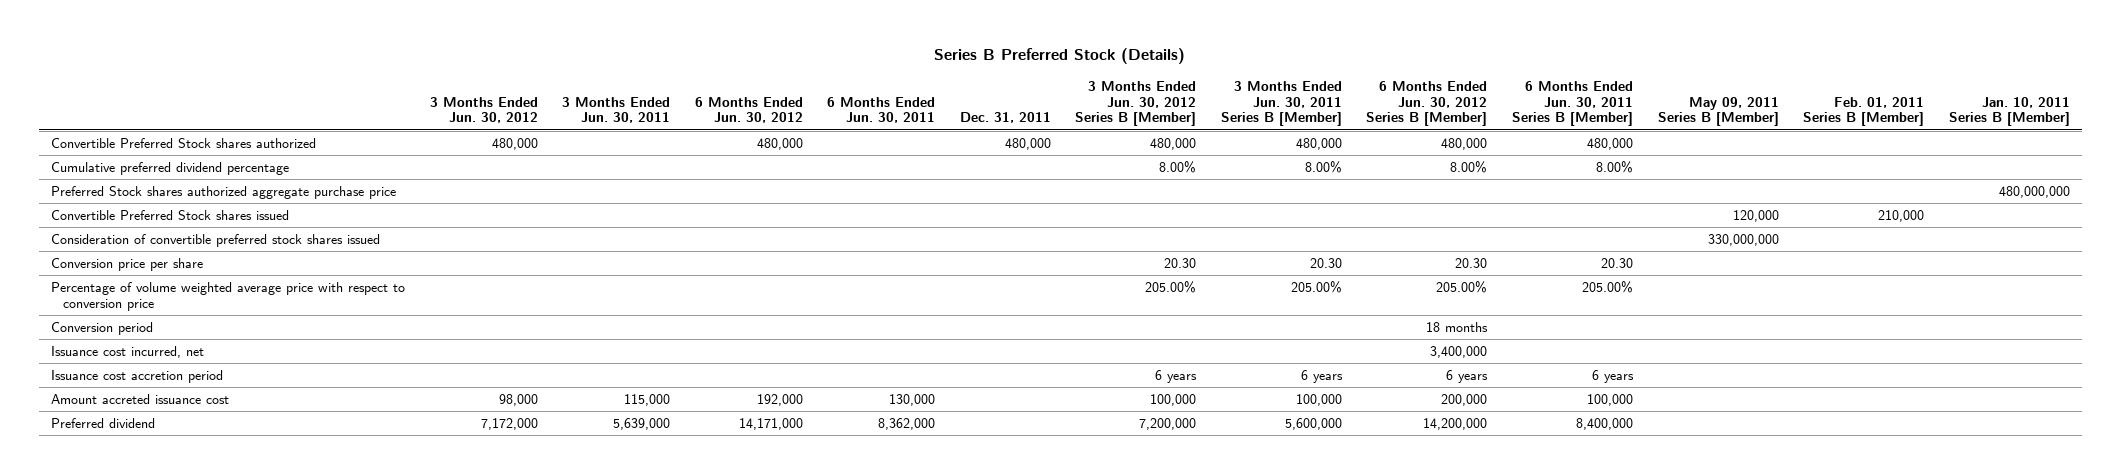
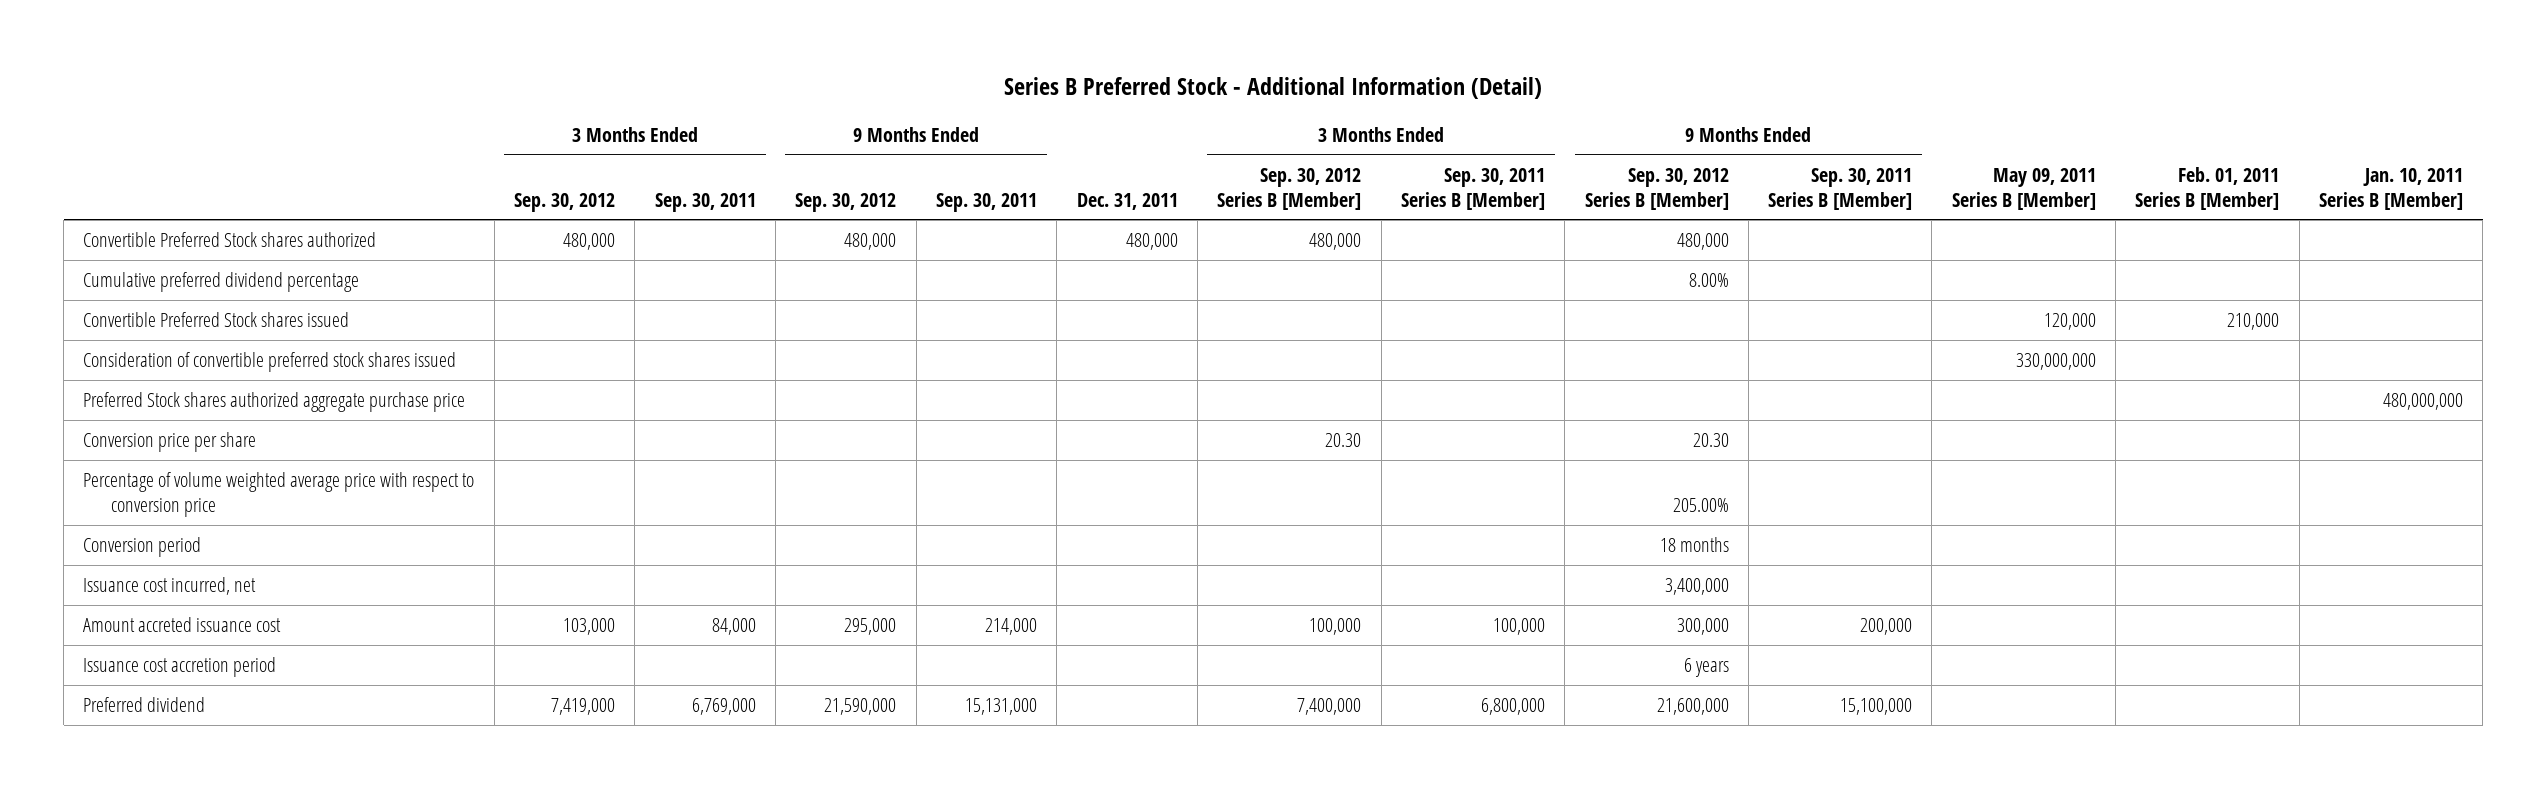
- Series B Preferred Stock (Details)
+ Series B Preferred Stock - Additional Information (Detail)
- | 3 Months Ended Jun. 30, 2012 | 3 Months Ended Jun. 30, 2011 | 6 Months Ended Jun. 30, 2012 | 6 Months Ended Jun. 30, 2011 | Dec. 31, 2011 | 3 Months Ended Jun. 30, 2012 Series B [Member] | 3 Months Ended Jun. 30, 2011 Series B [Member] | 6 Months Ended Jun. 30, 2012 Series B [Member] | 6 Months Ended Jun. 30, 2011 Series B [Member] | May 09, 2011 Series B [Member] | Feb. 01, 2011 Series B [Member] | Jan. 10, 2011 Series B [Member]
+ | 3 Months Ended Sep. 30, 2012 | 3 Months Ended Sep. 30, 2011 | 9 Months Ended Sep. 30, 2012 | 9 Months Ended Sep. 30, 2011 | Dec. 31, 2011 | 3 Months Ended Sep. 30, 2012 Series B [Member] | 3 Months Ended Sep. 30, 2011 Series B [Member] | 9 Months Ended Sep. 30, 2012 Series B [Member] | 9 Months Ended Sep. 30, 2011 Series B [Member] | May 09, 2011 Series B [Member] | Feb. 01, 2011 Series B [Member] | Jan. 10, 2011 Series B [Member]
moved down: Preferred Stock shares authorized aggregate purchase price | | | | | | | | | | | | 480,000,000
moved down: Issuance cost accretion period | | | | | | | | 6 years | | | |

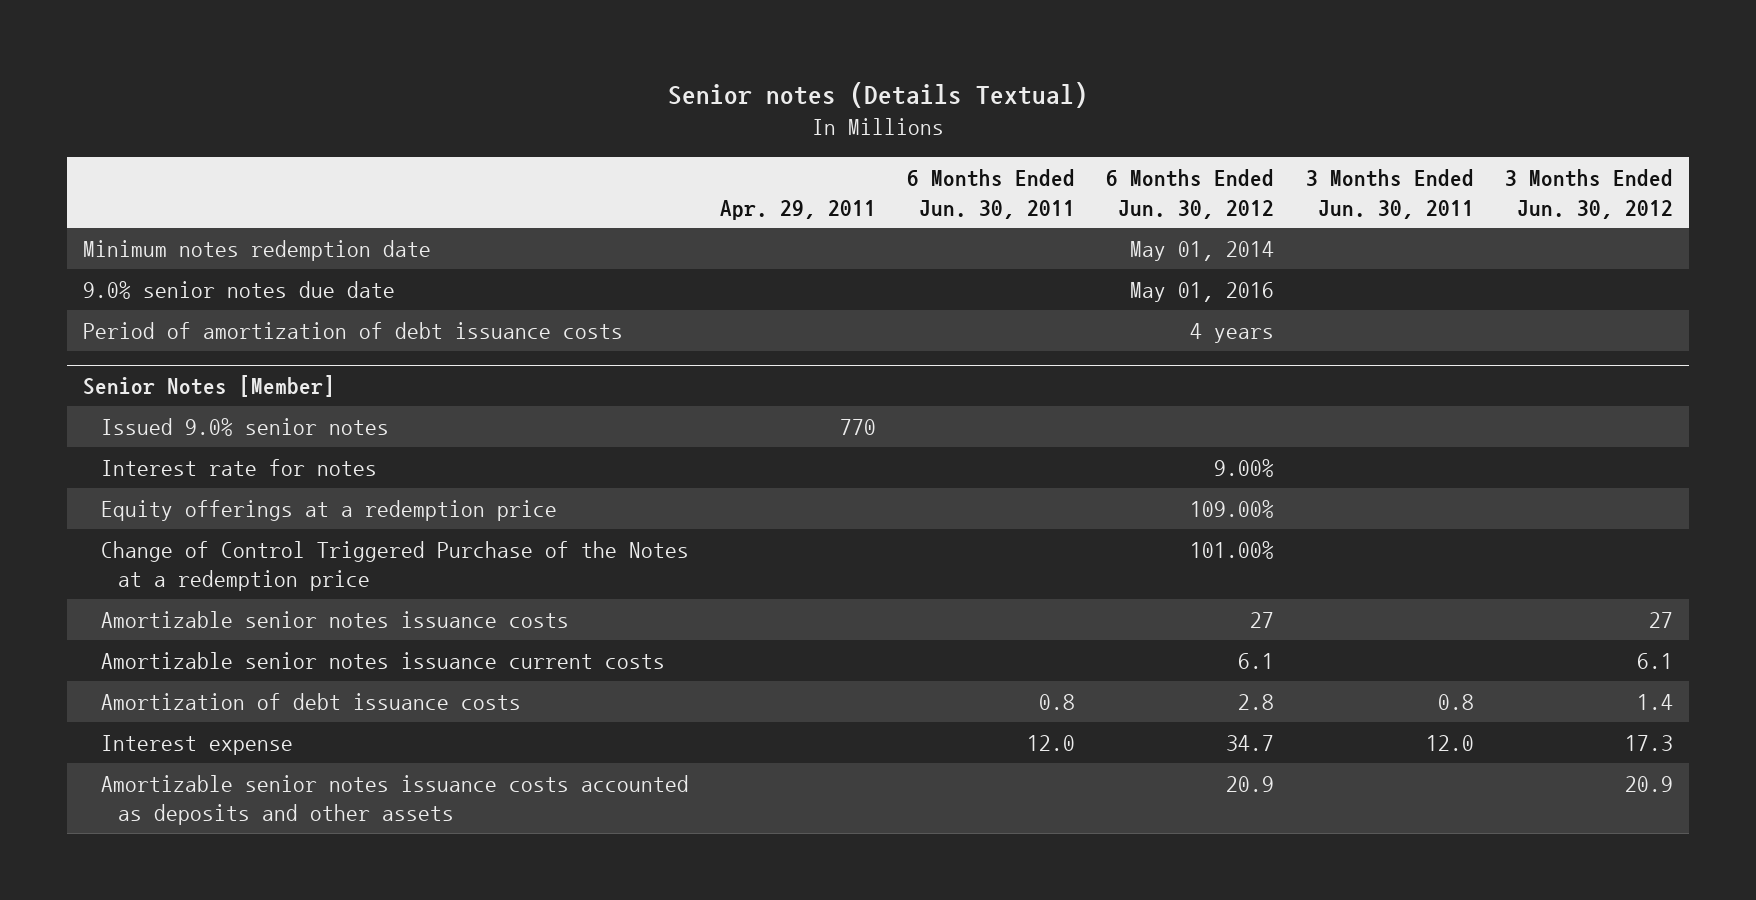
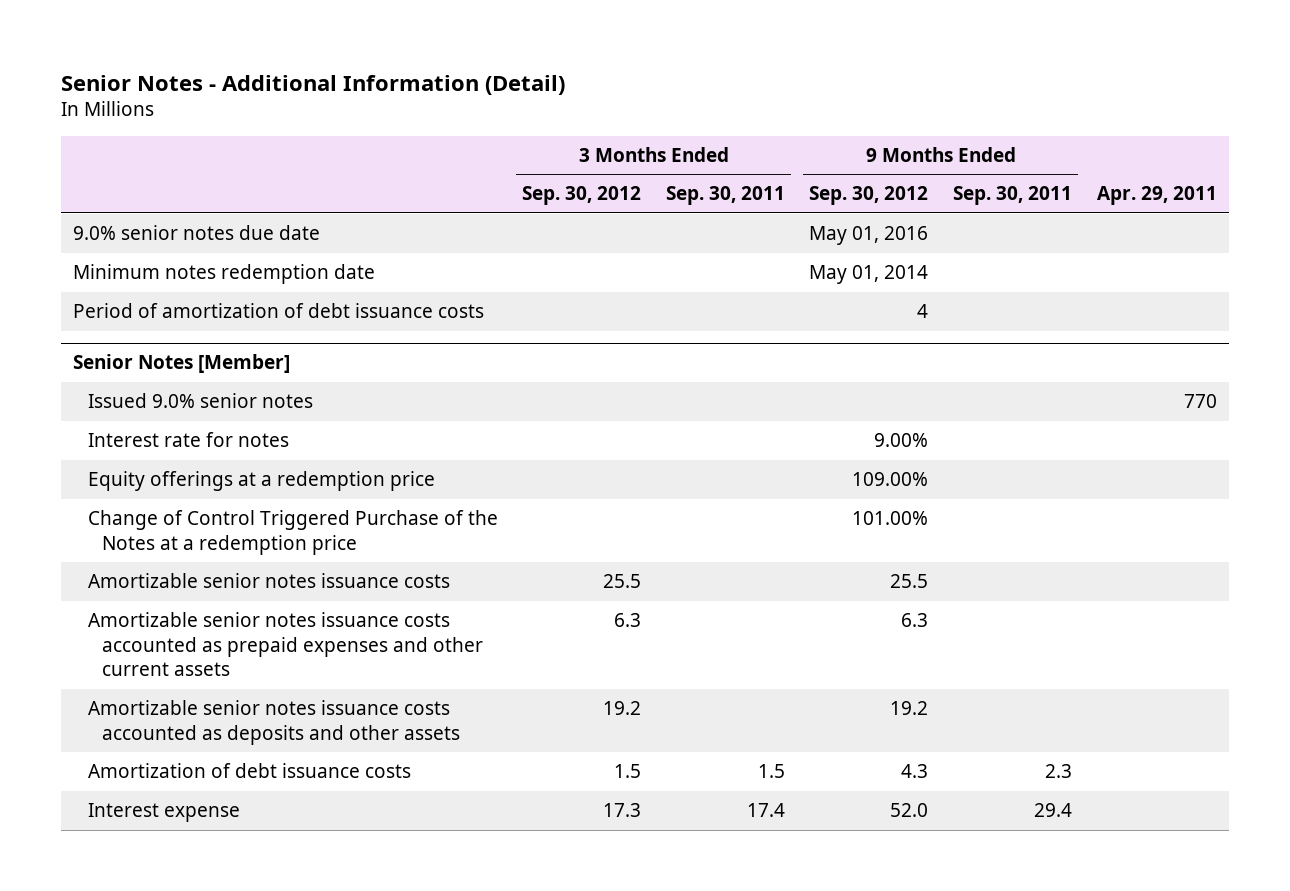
- Senior notes (Details Textual)
+ Senior Notes - Additional Information (Detail)
- | Apr. 29, 2011 | 6 Months Ended Jun. 30, 2011 | 6 Months Ended Jun. 30, 2012 | 3 Months Ended Jun. 30, 2011 | 3 Months Ended Jun. 30, 2012
+ | 3 Months Ended Sep. 30, 2012 | 3 Months Ended Sep. 30, 2011 | 9 Months Ended Sep. 30, 2012 | 9 Months Ended Sep. 30, 2011 | Apr. 29, 2011
moved down: Minimum notes redemption date | | | May 01, 2014 | |
@ Senior Notes [Member]
- Amortizable senior notes issuance current costs | | | 6.1 | | 6.1
+ Amortizable senior notes issuance costs accounted as prepaid expenses and other current assets | 6.3 | | 6.3 | |
moved up: Amortizable senior notes issuance costs accounted as deposits and other assets | 19.2 | | 19.2 | |

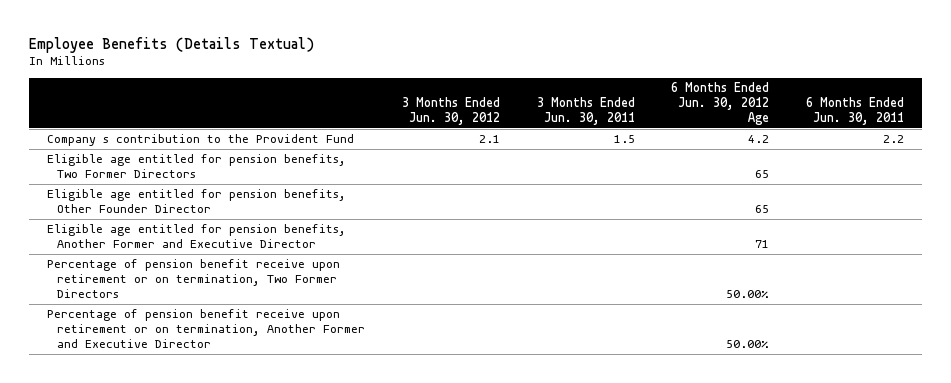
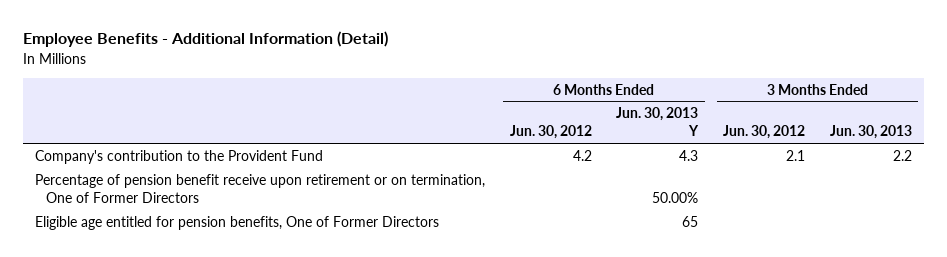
- Employee Benefits (Details Textual)
+ Employee Benefits - Additional Information (Detail)
- | 3 Months Ended Jun. 30, 2012 | 3 Months Ended Jun. 30, 2011 | 6 Months Ended Jun. 30, 2012 Age | 6 Months Ended Jun. 30, 2011
+ | 6 Months Ended Jun. 30, 2012 | 6 Months Ended Jun. 30, 2013 Y | 3 Months Ended Jun. 30, 2012 | 3 Months Ended Jun. 30, 2013
- Company s contribution to the Provident Fund | 2.1 | 1.5 | 4.2 | 2.2
- Eligible age entitled for pension benefits, Two Former Directors | | | 65 |
- Eligible age entitled for pension benefits, Other Founder Director | | | 65 |
- Eligible age entitled for pension benefits, Another Former and Executive Director | | | 71 |
- Percentage of pension benefit receive upon retirement or on termination, Two Former Directors | | | 50.00% |
- Percentage of pension benefit receive upon retirement or on termination, Another Former and Executive Director | | | 50.00% |
+ Company's contribution to the Provident Fund | 4.2 | 4.3 | 2.1 | 2.2
+ Percentage of pension benefit receive upon retirement or on termination, One of Former Directors | | 50.00% | |
+ Eligible age entitled for pension benefits, One of Former Directors | | 65 | |

